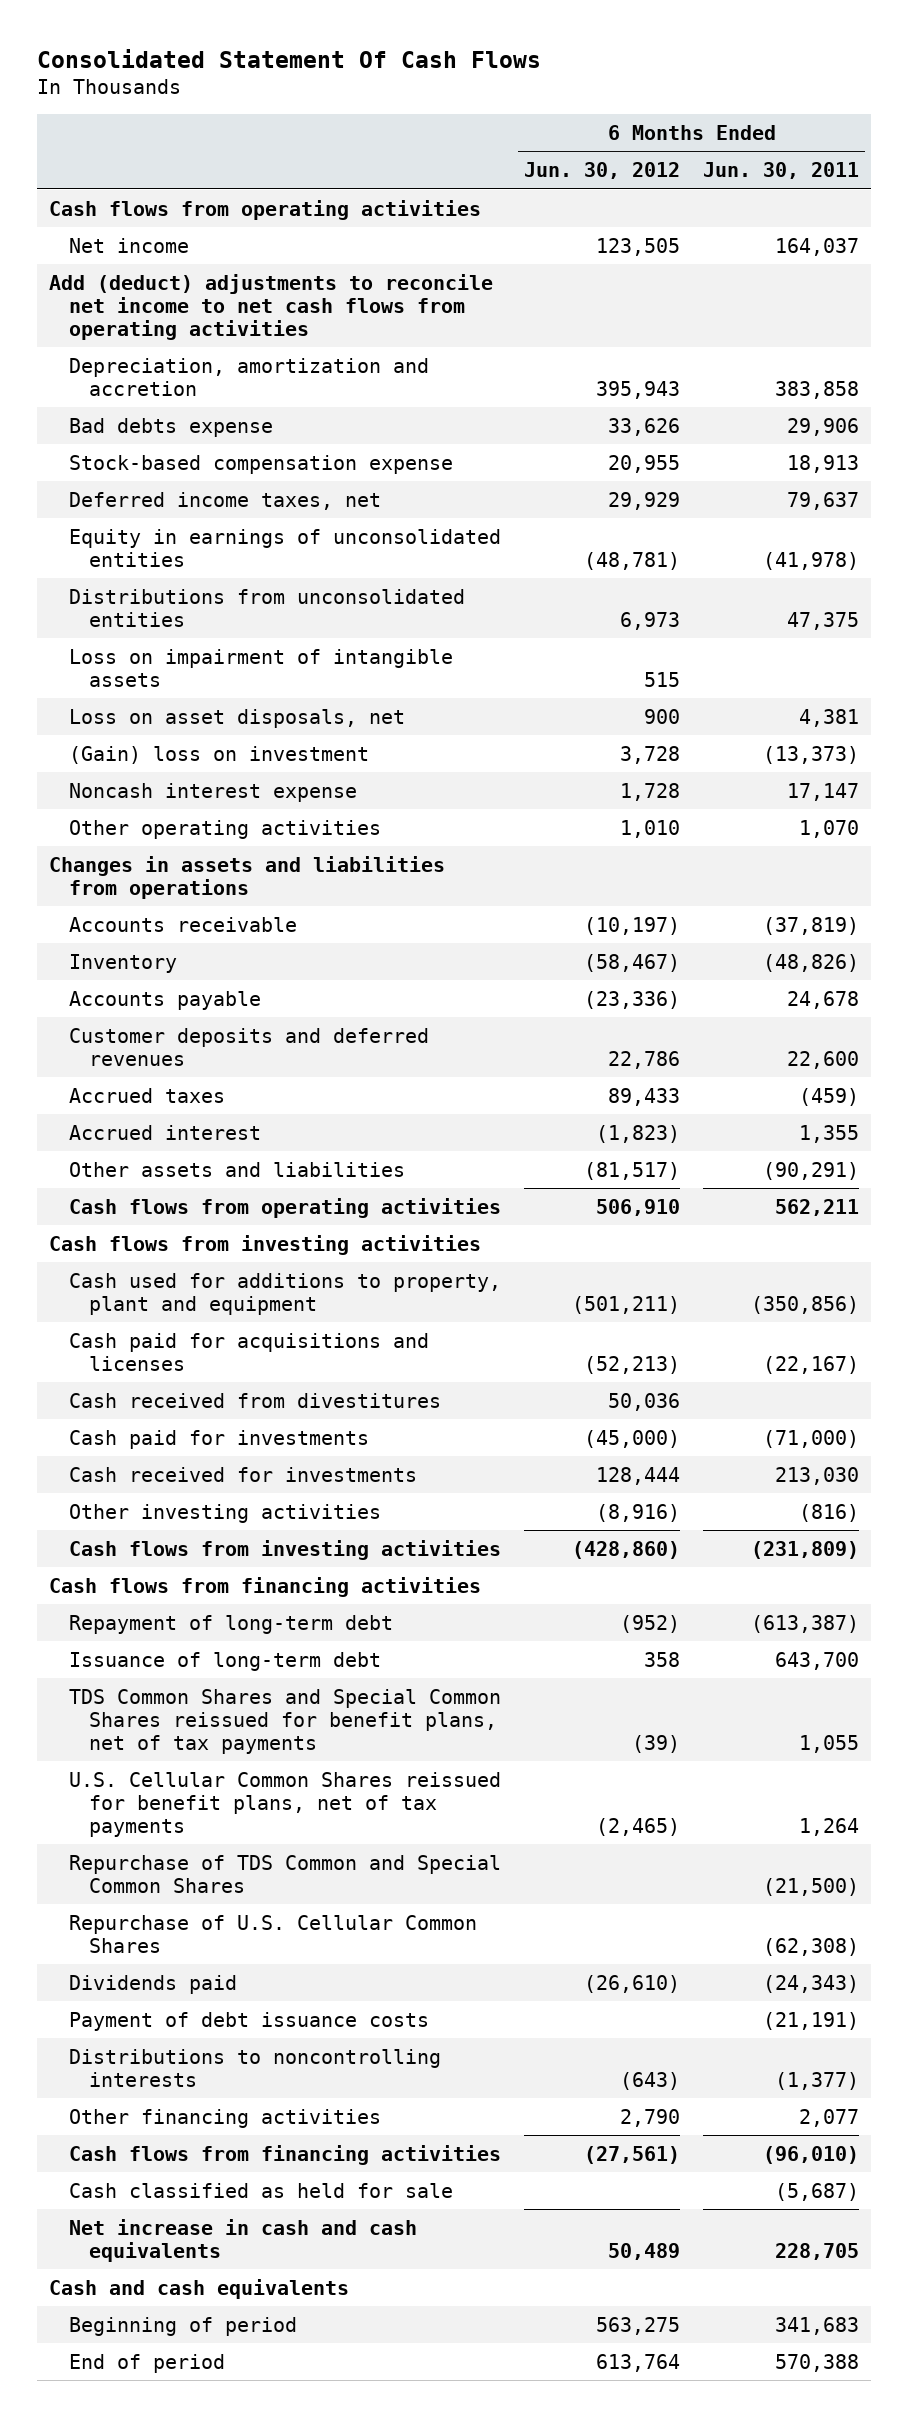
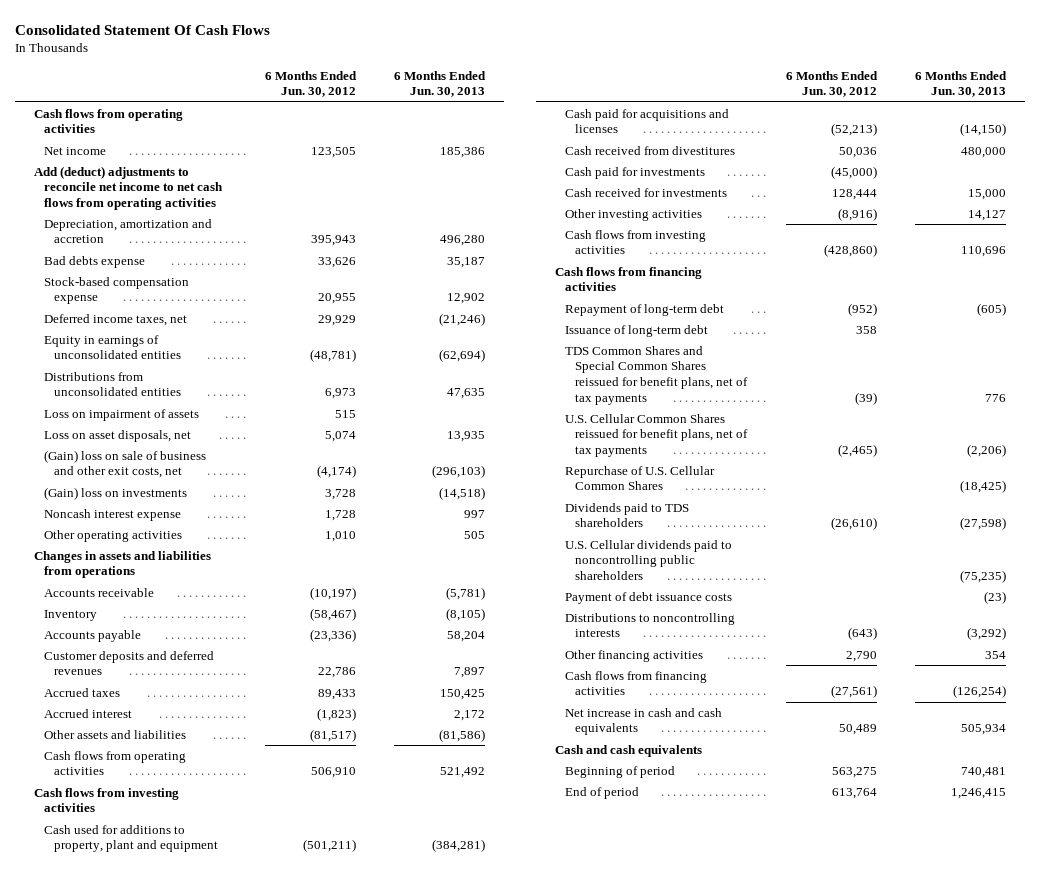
- | 6 Months Ended Jun. 30, 2012 | 6 Months Ended Jun. 30, 2011
+ | 6 Months Ended Jun. 30, 2012 | 6 Months Ended Jun. 30, 2013
- Loss on impairment of intangible assets | 515 |
- Loss on asset disposals, net | 900 | 4,381
- (Gain) loss on investment | 3,728 | (13,373)
+ Loss on impairment of assets | 515 |
+ Loss on asset disposals, net | 5,074 | 13,935
+ (Gain) loss on sale of business and other exit costs, net | (4,174) | (296,103)
+ (Gain) loss on investments | 3,728 | (14,518)
- Repurchase of TDS Common and Special Common Shares | | (21,500)
- Dividends paid | (26,610) | (24,343)
+ Dividends paid to TDS shareholders | (26,610) | (27,598)
+ U.S. Cellular dividends paid to noncontrolling public shareholders | | (75,235)
- Cash classified as held for sale | | (5,687)

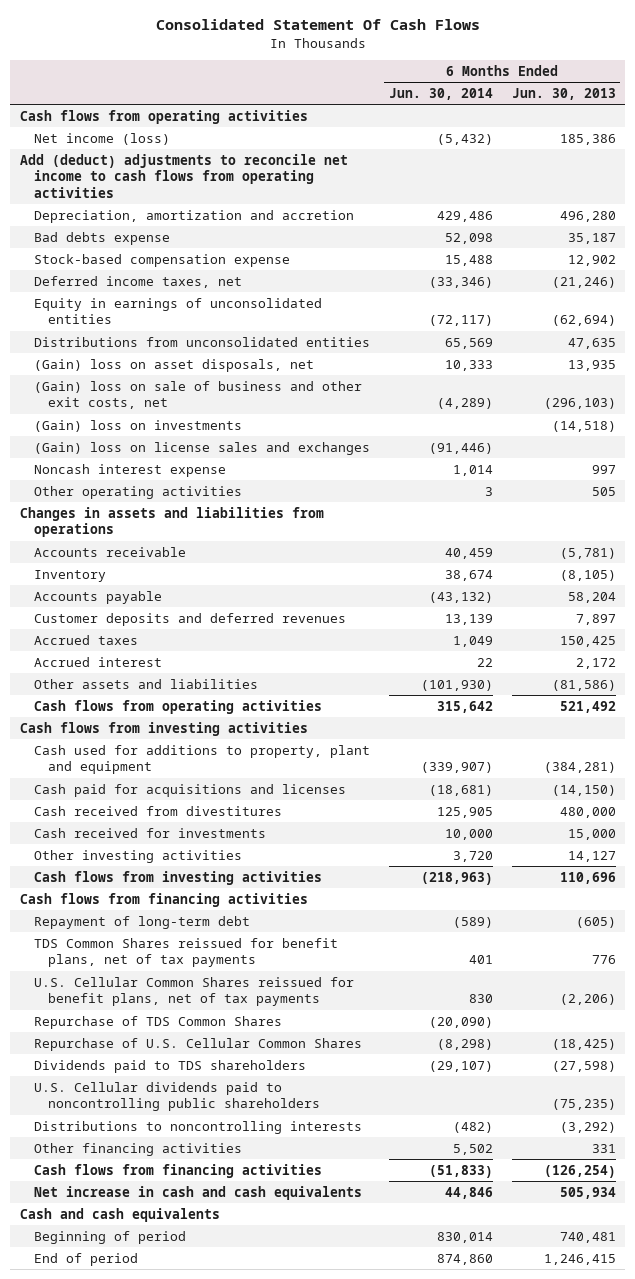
- | 6 Months Ended Jun. 30, 2012 | 6 Months Ended Jun. 30, 2013
+ | 6 Months Ended Jun. 30, 2014 | 6 Months Ended Jun. 30, 2013
- Net income | 123,505 | 185,386
- Add (deduct) adjustments to reconcile net income to net cash flows from operating activities
+ Net income (loss) | (5,432) | 185,386
+ Add (deduct) adjustments to reconcile net income to cash flows from operating activities
- Loss on impairment of assets | 515 |
- Loss on asset disposals, net | 5,074 | 13,935
+ (Gain) loss on asset disposals, net | 10,333 | 13,935
+ (Gain) loss on license sales and exchanges | (91,446) |
- Cash paid for investments | (45,000) |
- Issuance of long-term debt | 358 |
- TDS Common Shares and Special Common Shares reissued for benefit plans, net of tax payments | (39) | 776
+ TDS Common Shares reissued for benefit plans, net of tax payments | 401 | 776
+ Repurchase of TDS Common Shares | (20,090) |
- Payment of debt issuance costs | | (23)
- Other financing activities | 2,790 | 354
+ Other financing activities | 5,502 | 331

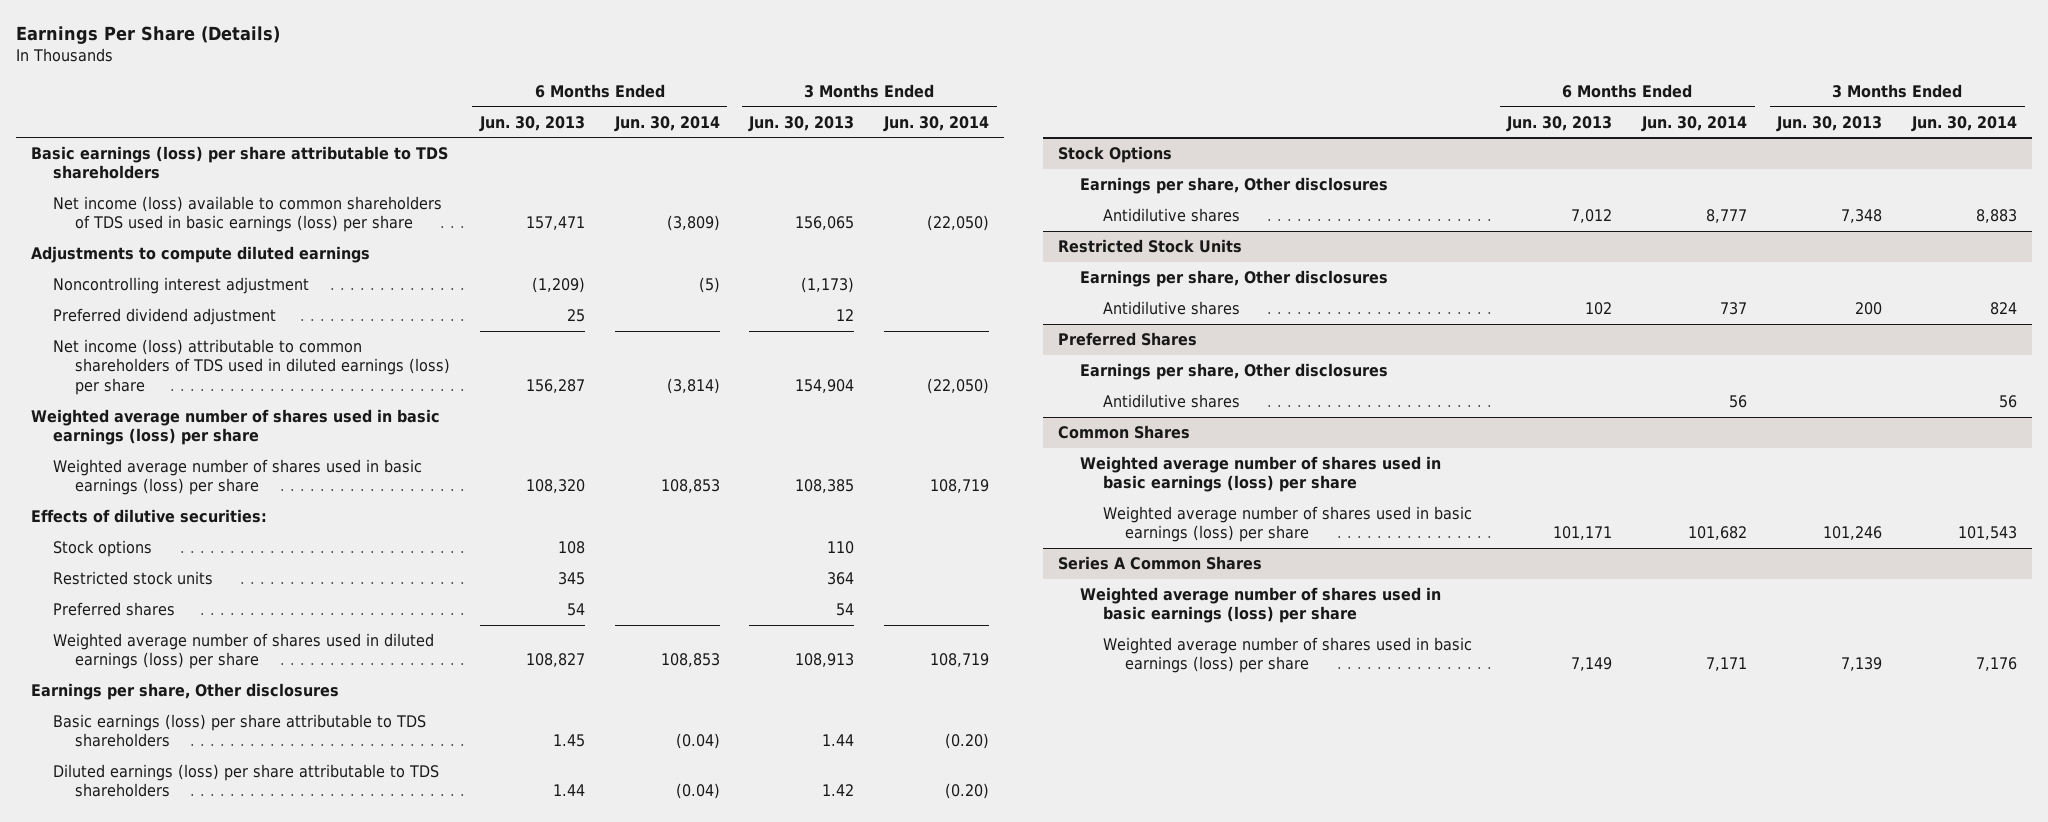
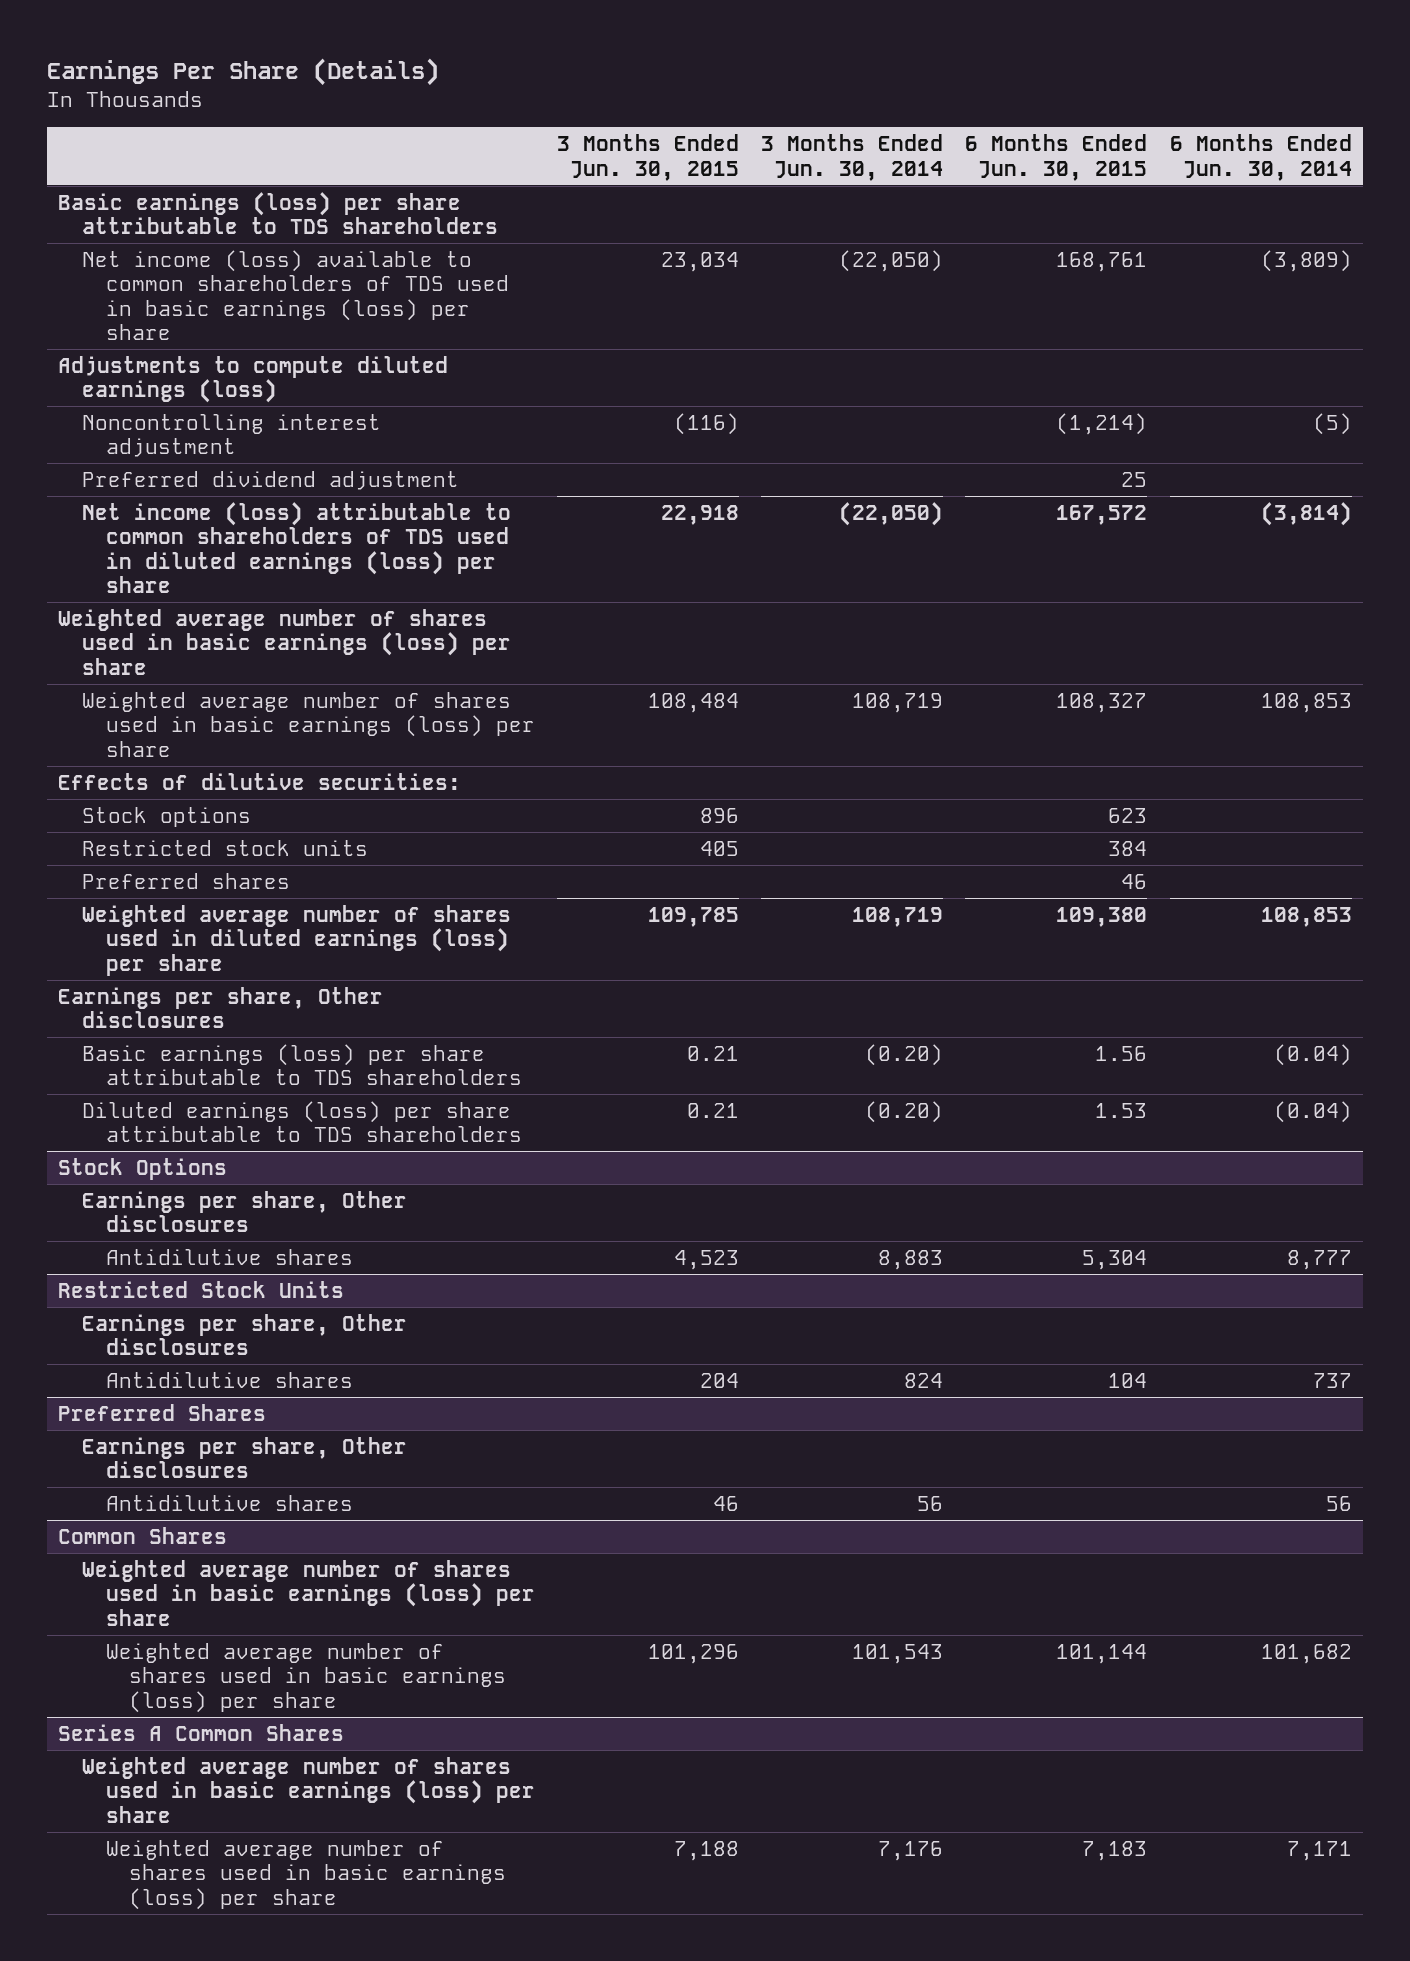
- | 6 Months Ended Jun. 30, 2013 | 6 Months Ended Jun. 30, 2014 | 3 Months Ended Jun. 30, 2013 | 3 Months Ended Jun. 30, 2014
+ | 3 Months Ended Jun. 30, 2015 | 3 Months Ended Jun. 30, 2014 | 6 Months Ended Jun. 30, 2015 | 6 Months Ended Jun. 30, 2014
- Adjustments to compute diluted earnings
+ Adjustments to compute diluted earnings (loss)

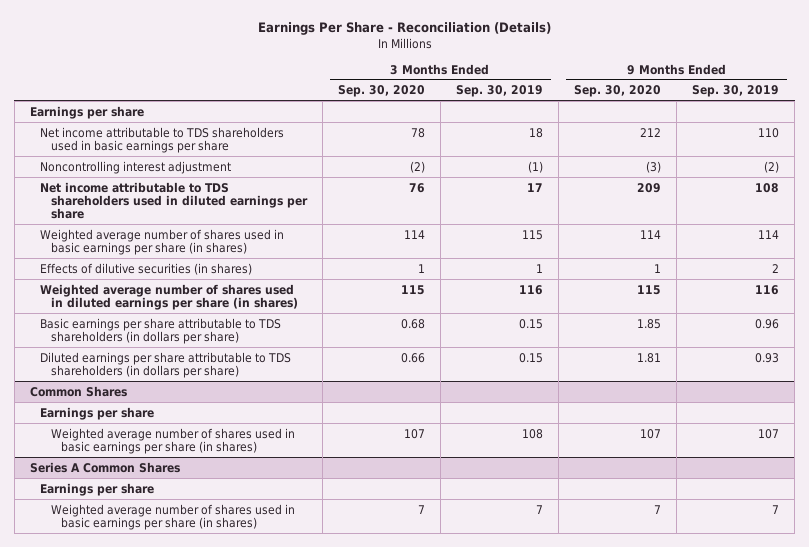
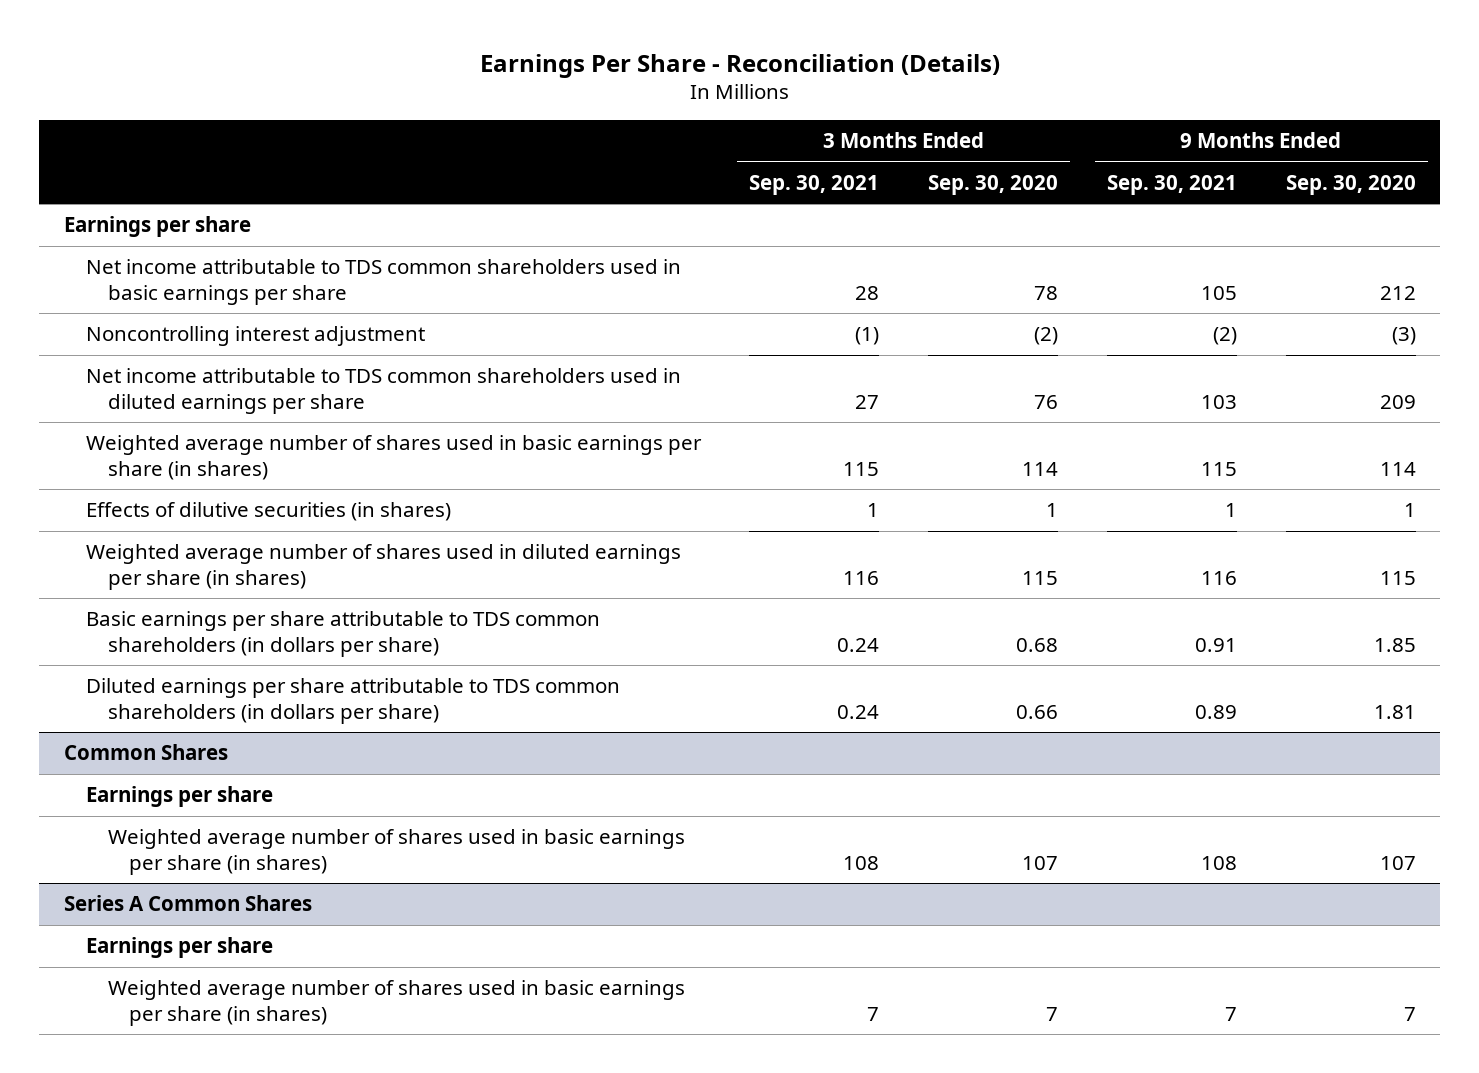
- | 3 Months Ended Sep. 30, 2020 | 3 Months Ended Sep. 30, 2019 | 9 Months Ended Sep. 30, 2020 | 9 Months Ended Sep. 30, 2019
+ | 3 Months Ended Sep. 30, 2021 | 3 Months Ended Sep. 30, 2020 | 9 Months Ended Sep. 30, 2021 | 9 Months Ended Sep. 30, 2020
- Net income attributable to TDS shareholders used in basic earnings per share | 78 | 18 | 212 | 110
+ Net income attributable to TDS common shareholders used in basic earnings per share | 28 | 78 | 105 | 212
- Net income attributable to TDS shareholders used in diluted earnings per share | 76 | 17 | 209 | 108
+ Net income attributable to TDS common shareholders used in diluted earnings per share | 27 | 76 | 103 | 209
- Basic earnings per share attributable to TDS shareholders (in dollars per share) | 0.68 | 0.15 | 1.85 | 0.96
- Diluted earnings per share attributable to TDS shareholders (in dollars per share) | 0.66 | 0.15 | 1.81 | 0.93
+ Basic earnings per share attributable to TDS common shareholders (in dollars per share) | 0.24 | 0.68 | 0.91 | 1.85
+ Diluted earnings per share attributable to TDS common shareholders (in dollars per share) | 0.24 | 0.66 | 0.89 | 1.81

